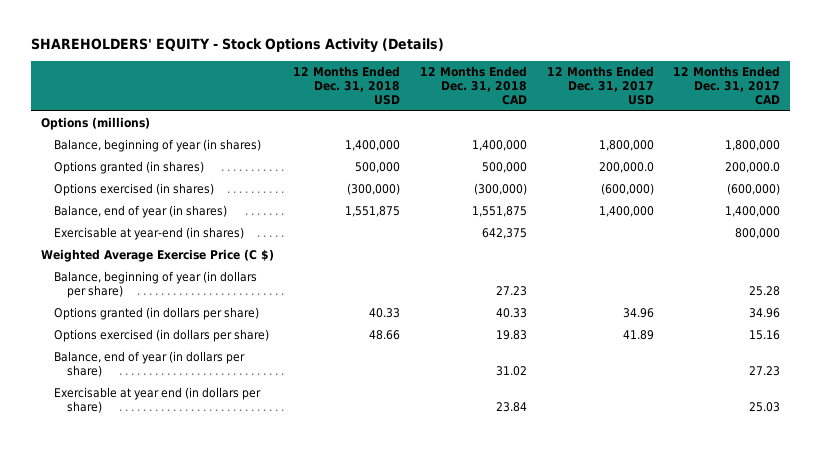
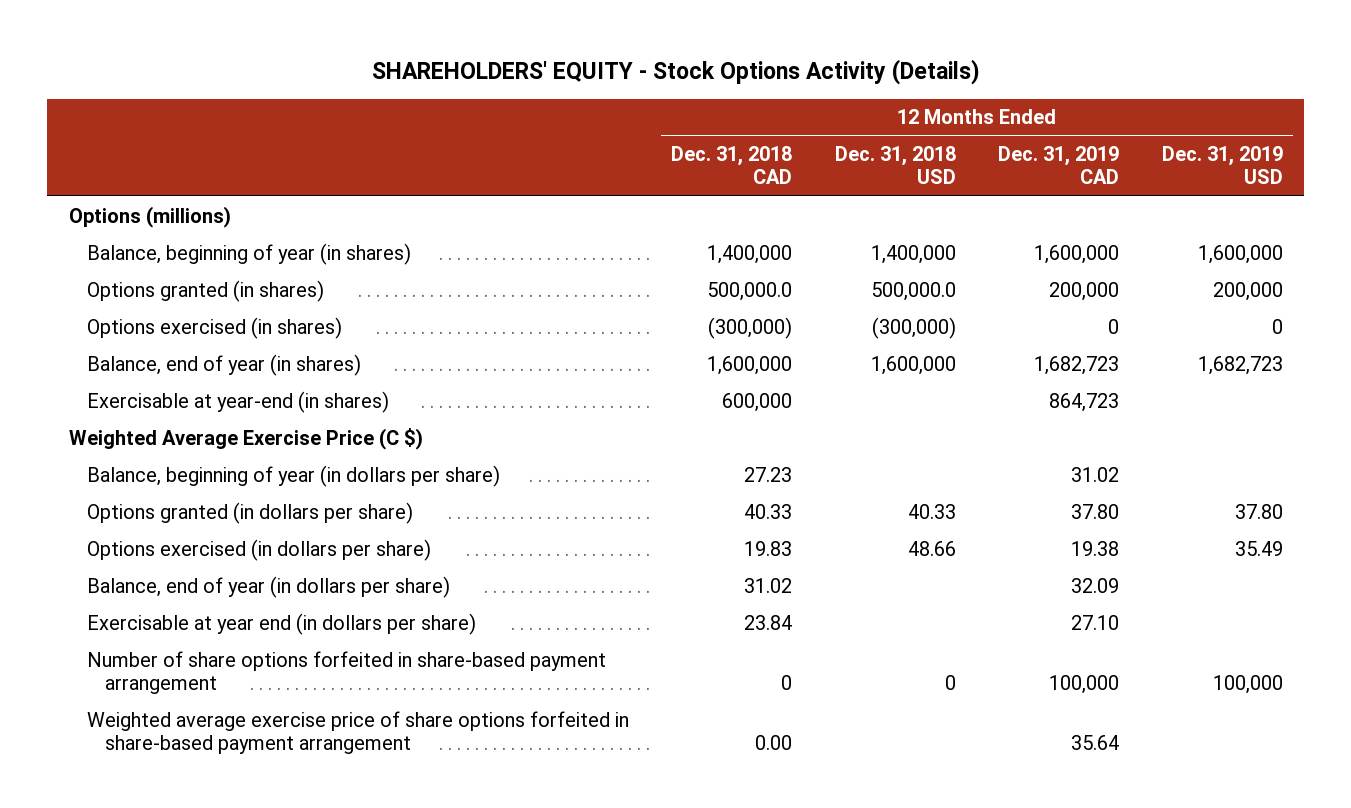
- | 12 Months Ended Dec. 31, 2018 USD | 12 Months Ended Dec. 31, 2018 CAD | 12 Months Ended Dec. 31, 2017 USD | 12 Months Ended Dec. 31, 2017 CAD
+ | 12 Months Ended Dec. 31, 2018 CAD | 12 Months Ended Dec. 31, 2018 USD | 12 Months Ended Dec. 31, 2019 CAD | 12 Months Ended Dec. 31, 2019 USD
- Options granted (in shares) | 500,000 | 500,000 | 200,000.0 | 200,000.0
+ Options granted (in shares) | 500,000.0 | 500,000.0 | 200,000 | 200,000
- Balance, end of year (in shares) | 1,551,875 | 1,551,875 | 1,400,000 | 1,400,000
- Exercisable at year-end (in shares) | | 642,375 | | 800,000
+ Balance, end of year (in shares) | 1,600,000 | 1,600,000 | 1,682,723 | 1,682,723
+ Exercisable at year-end (in shares) | 600,000 | | 864,723 |
+ Number of share options forfeited in share-based payment arrangement | 0 | 0 | 100,000 | 100,000
+ Weighted average exercise price of share options forfeited in share-based payment arrangement | 0.00 | | 35.64 |

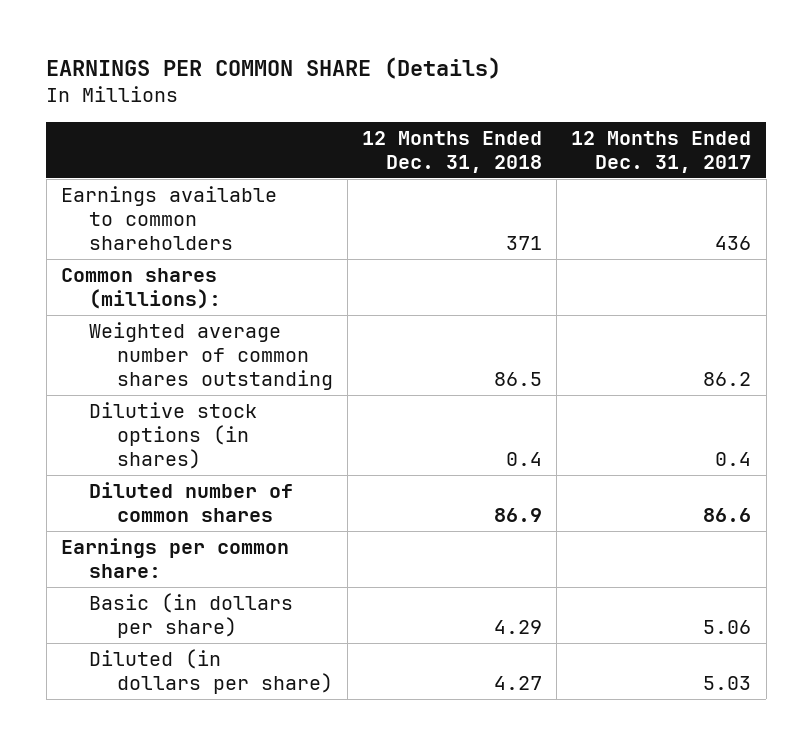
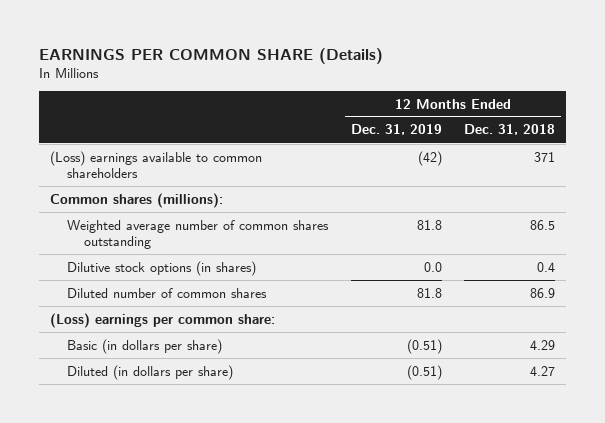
- | 12 Months Ended Dec. 31, 2018 | 12 Months Ended Dec. 31, 2017
+ | 12 Months Ended Dec. 31, 2019 | 12 Months Ended Dec. 31, 2018
- Earnings available to common shareholders | 371 | 436
+ (Loss) earnings available to common shareholders | (42) | 371
- Earnings per common share:
+ (Loss) earnings per common share:

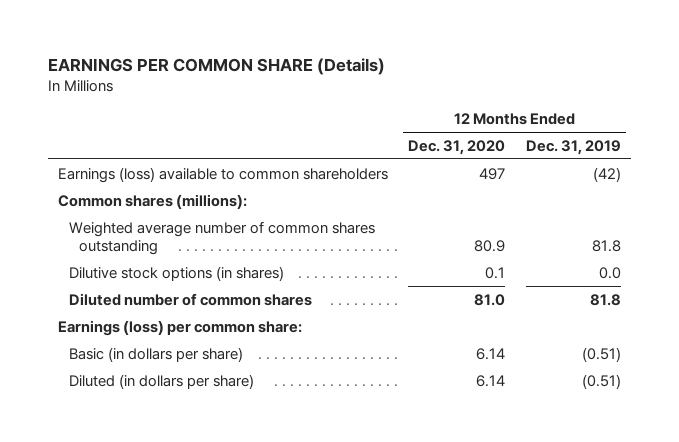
- | 12 Months Ended Dec. 31, 2019 | 12 Months Ended Dec. 31, 2018
+ | 12 Months Ended Dec. 31, 2020 | 12 Months Ended Dec. 31, 2019
- (Loss) earnings available to common shareholders | (42) | 371
+ Earnings (loss) available to common shareholders | 497 | (42)
- (Loss) earnings per common share:
+ Earnings (loss) per common share:

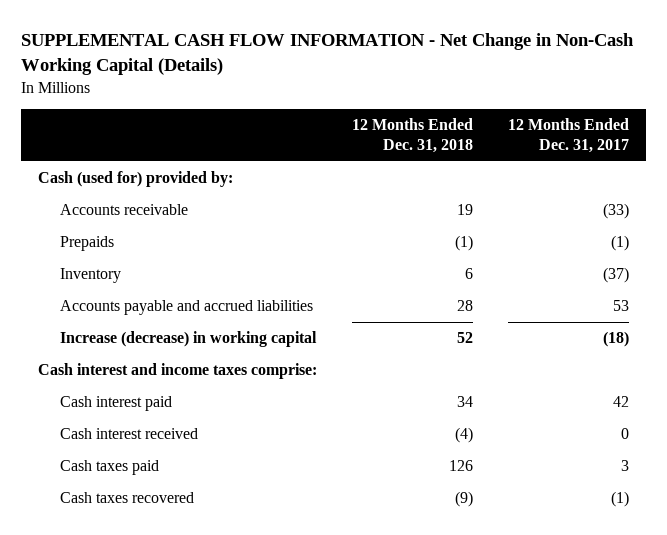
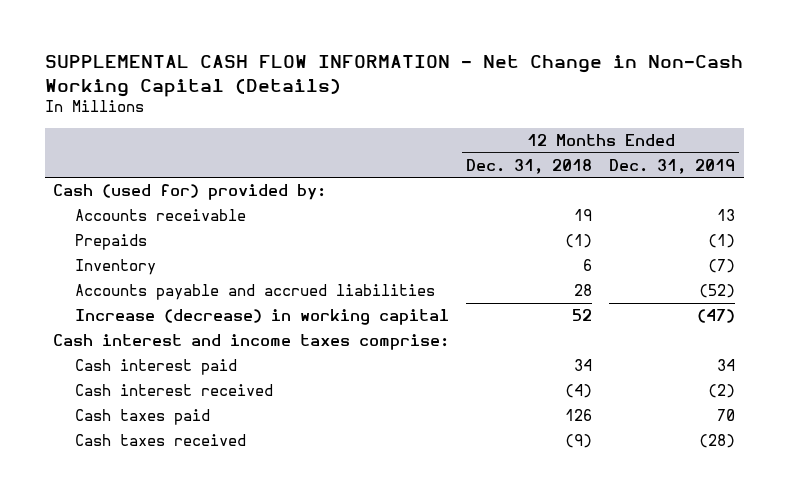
- | 12 Months Ended Dec. 31, 2018 | 12 Months Ended Dec. 31, 2017
+ | 12 Months Ended Dec. 31, 2018 | 12 Months Ended Dec. 31, 2019
- Cash taxes recovered | (9) | (1)
+ Cash taxes received | (9) | (28)

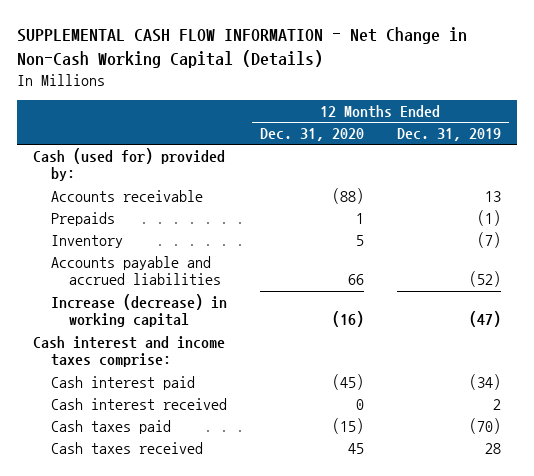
- | 12 Months Ended Dec. 31, 2018 | 12 Months Ended Dec. 31, 2019
+ | 12 Months Ended Dec. 31, 2020 | 12 Months Ended Dec. 31, 2019
- Cash interest paid | 34 | 34
- Cash interest received | (4) | (2)
- Cash taxes paid | 126 | 70
- Cash taxes received | (9) | (28)
+ Cash interest paid | (45) | (34)
+ Cash interest received | 0 | 2
+ Cash taxes paid | (15) | (70)
+ Cash taxes received | 45 | 28

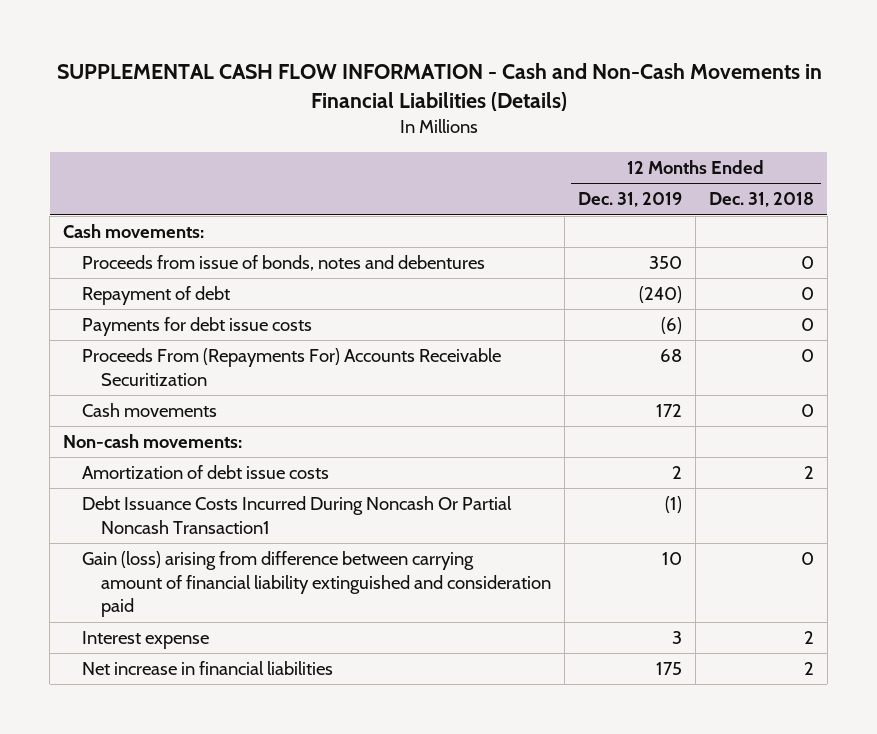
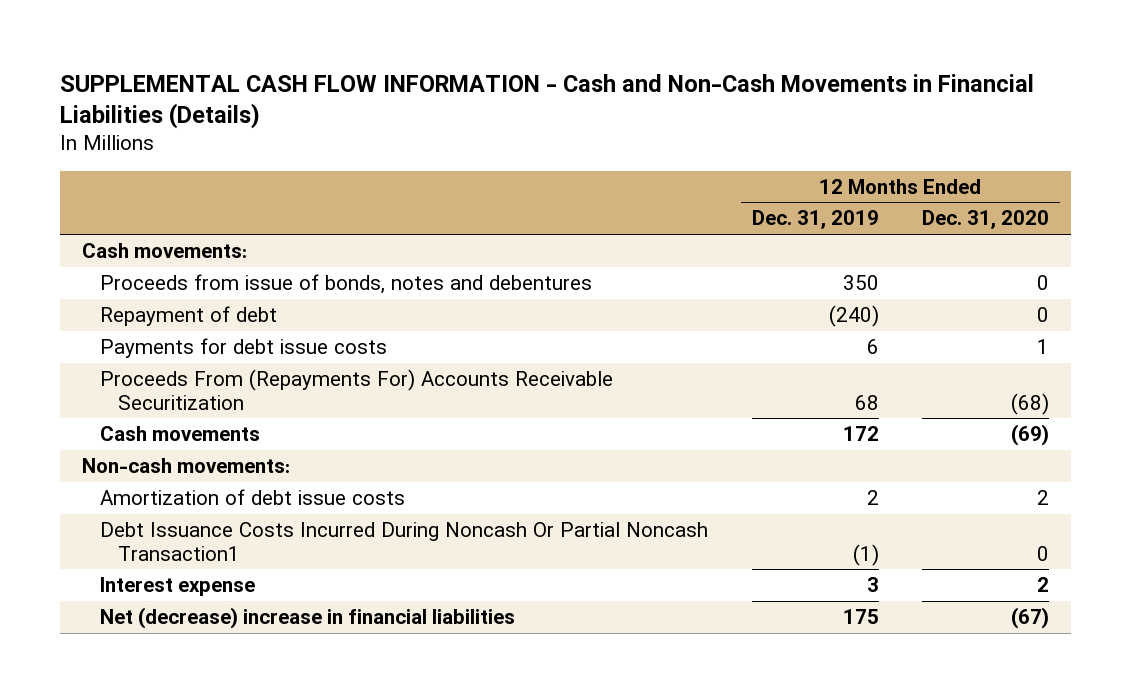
- | 12 Months Ended Dec. 31, 2019 | 12 Months Ended Dec. 31, 2018
+ | 12 Months Ended Dec. 31, 2019 | 12 Months Ended Dec. 31, 2020
- Payments for debt issue costs | (6) | 0
+ Payments for debt issue costs | 6 | 1
- Gain (loss) arising from difference between carrying amount of financial liability extinguished and consideration paid | 10 | 0
- Net increase in financial liabilities | 175 | 2
+ Net (decrease) increase in financial liabilities | 175 | (67)

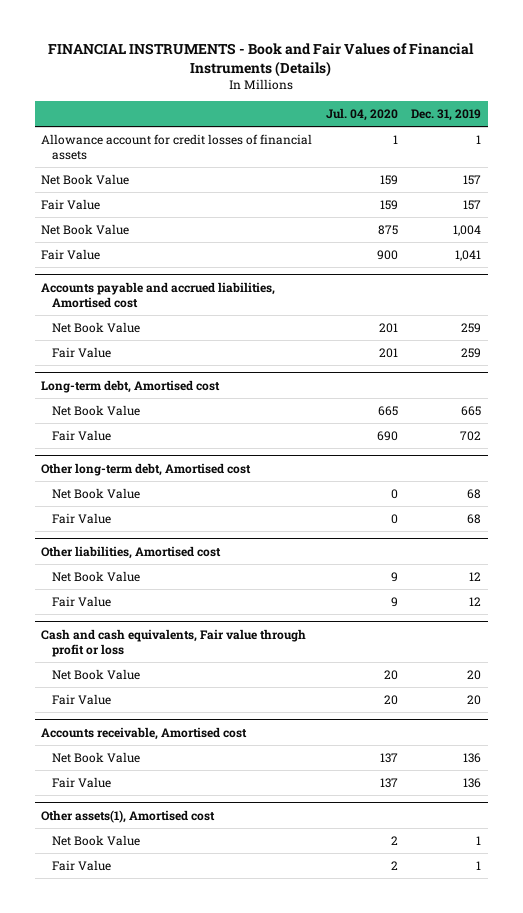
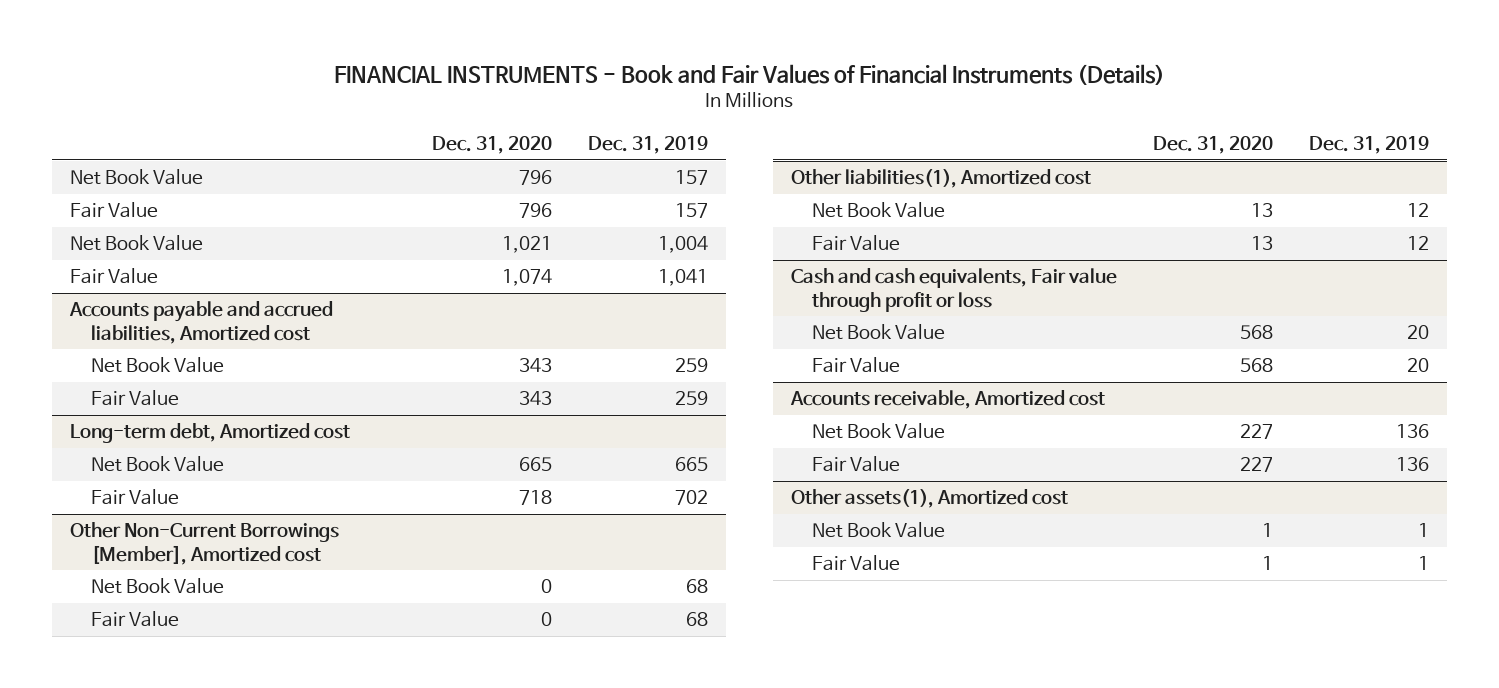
- | Jul. 04, 2020 | Dec. 31, 2019
+ | Dec. 31, 2020 | Dec. 31, 2019
- Allowance account for credit losses of financial assets | 1 | 1
- Accounts payable and accrued liabilities, Amortised cost
+ Accounts payable and accrued liabilities, Amortized cost
- Long-term debt, Amortised cost
+ Long-term debt, Amortized cost
- Other long-term debt, Amortised cost
+ Other Non-Current Borrowings [Member], Amortized cost
- Other liabilities, Amortised cost
+ Other liabilities(1), Amortized cost
- Accounts receivable, Amortised cost
+ Accounts receivable, Amortized cost
- Other assets(1), Amortised cost
+ Other assets(1), Amortized cost

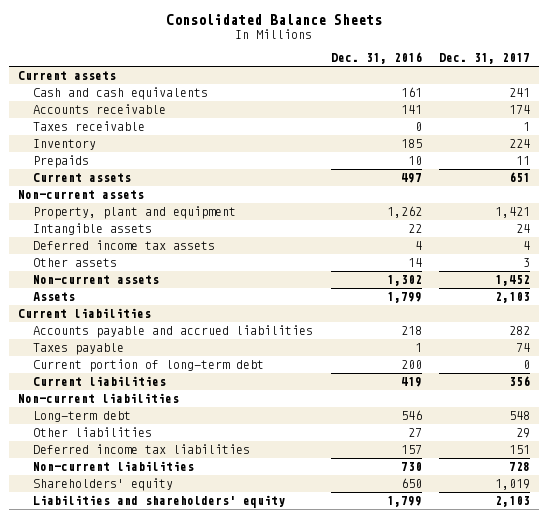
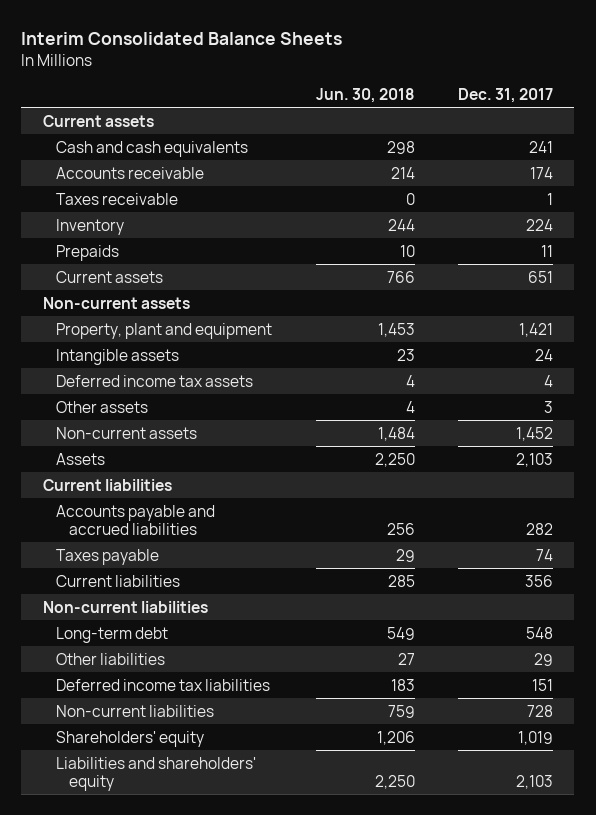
- Consolidated Balance Sheets
+ Interim Consolidated Balance Sheets
- | Dec. 31, 2016 | Dec. 31, 2017
+ | Jun. 30, 2018 | Dec. 31, 2017
- Current portion of long-term debt | 200 | 0

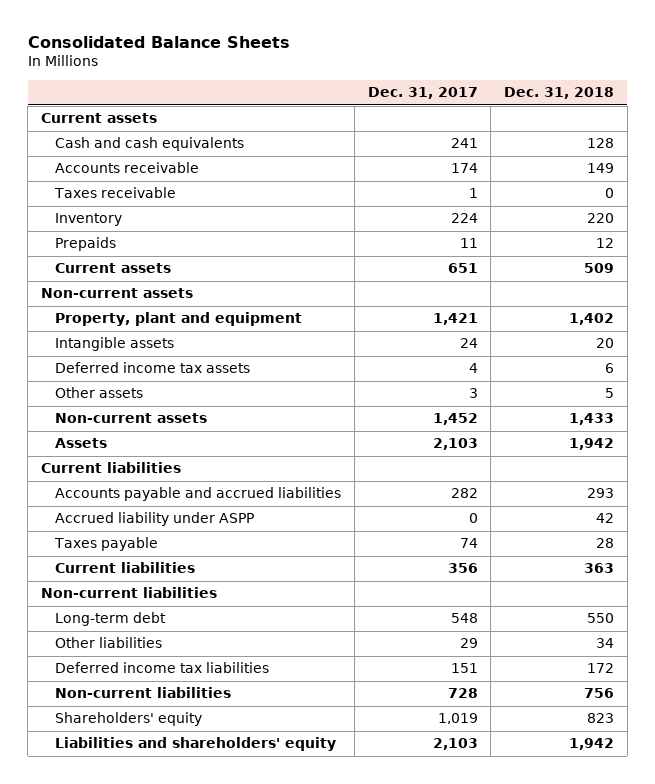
- Interim Consolidated Balance Sheets
+ Consolidated Balance Sheets
- | Jun. 30, 2018 | Dec. 31, 2017
+ | Dec. 31, 2017 | Dec. 31, 2018
+ Accrued liability under ASPP | 0 | 42

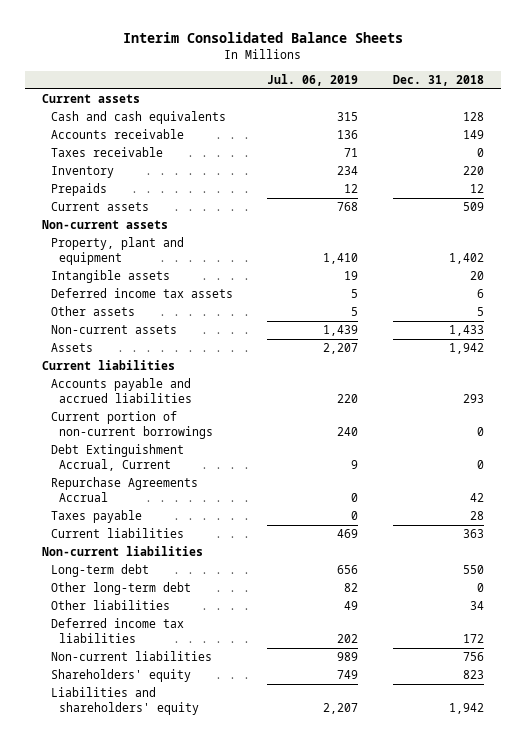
- Consolidated Balance Sheets
+ Interim Consolidated Balance Sheets
- | Dec. 31, 2017 | Dec. 31, 2018
+ | Jul. 06, 2019 | Dec. 31, 2018
- Accrued liability under ASPP | 0 | 42
+ Current portion of non-current borrowings | 240 | 0
+ Debt Extinguishment Accrual, Current | 9 | 0
+ Repurchase Agreements Accrual | 0 | 42
+ Other long-term debt | 82 | 0

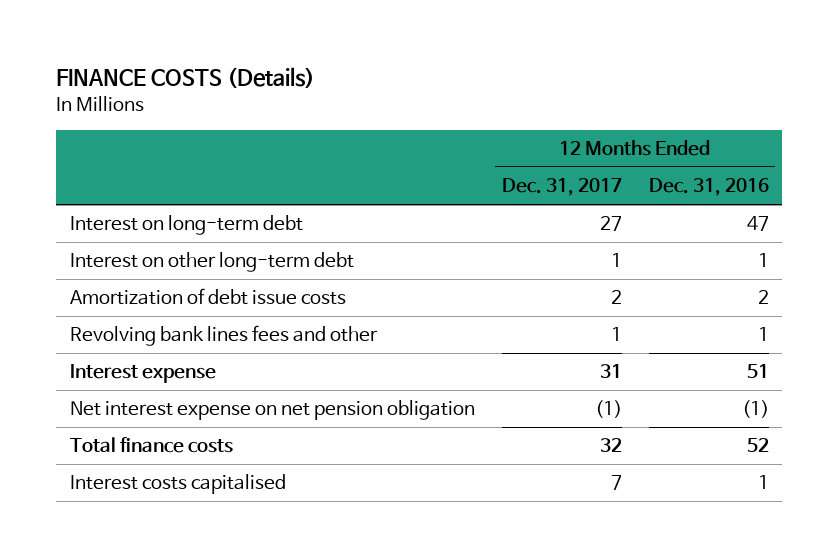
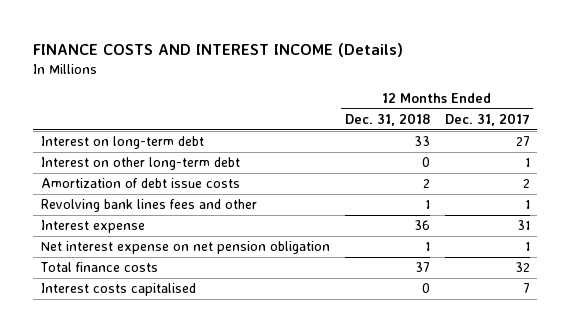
- FINANCE COSTS (Details)
+ FINANCE COSTS AND INTEREST INCOME (Details)
- | 12 Months Ended Dec. 31, 2017 | 12 Months Ended Dec. 31, 2016
+ | 12 Months Ended Dec. 31, 2018 | 12 Months Ended Dec. 31, 2017
- Net interest expense on net pension obligation | (1) | (1)
+ Net interest expense on net pension obligation | 1 | 1

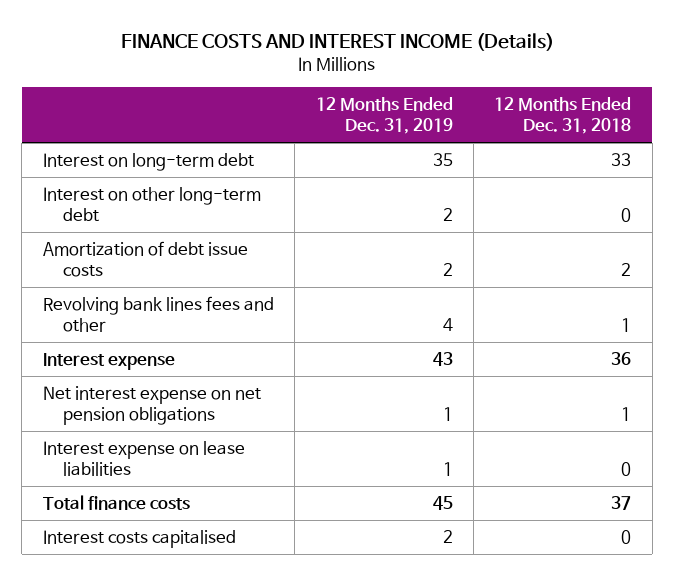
- | 12 Months Ended Dec. 31, 2018 | 12 Months Ended Dec. 31, 2017
+ | 12 Months Ended Dec. 31, 2019 | 12 Months Ended Dec. 31, 2018
- Net interest expense on net pension obligation | 1 | 1
+ Net interest expense on net pension obligations | 1 | 1
+ Interest expense on lease liabilities | 1 | 0

